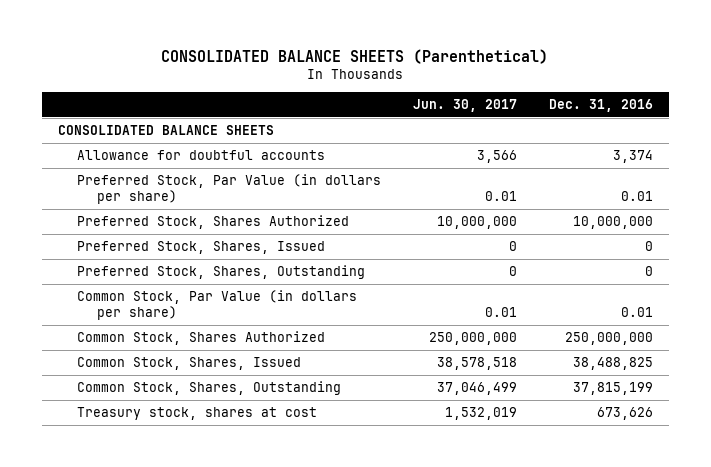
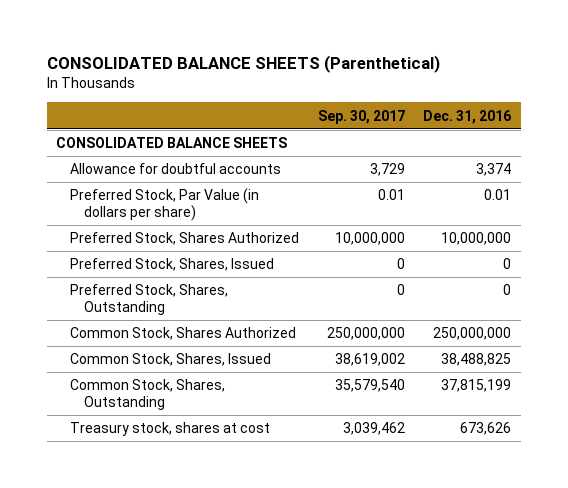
- | Jun. 30, 2017 | Dec. 31, 2016
+ | Sep. 30, 2017 | Dec. 31, 2016
- Common Stock, Par Value (in dollars per share) | 0.01 | 0.01

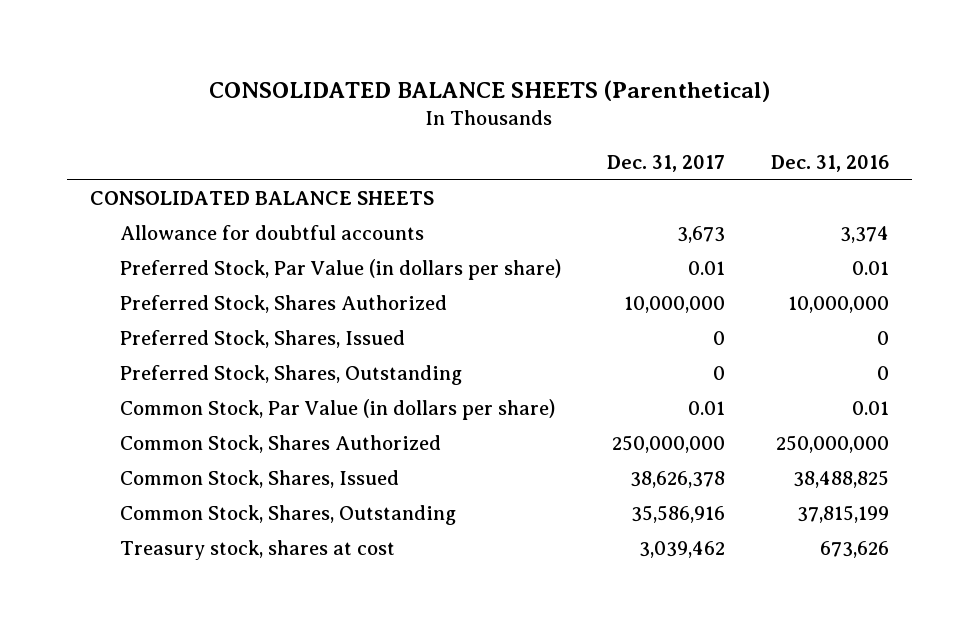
- | Sep. 30, 2017 | Dec. 31, 2016
+ | Dec. 31, 2017 | Dec. 31, 2016
+ Common Stock, Par Value (in dollars per share) | 0.01 | 0.01

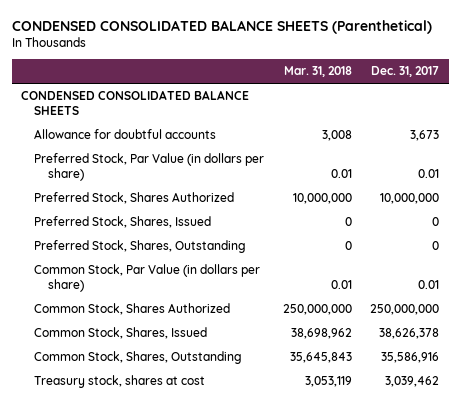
- CONSOLIDATED BALANCE SHEETS (Parenthetical)
+ CONDENSED CONSOLIDATED BALANCE SHEETS (Parenthetical)
- | Dec. 31, 2017 | Dec. 31, 2016
+ | Mar. 31, 2018 | Dec. 31, 2017
- CONSOLIDATED BALANCE SHEETS
+ CONDENSED CONSOLIDATED BALANCE SHEETS

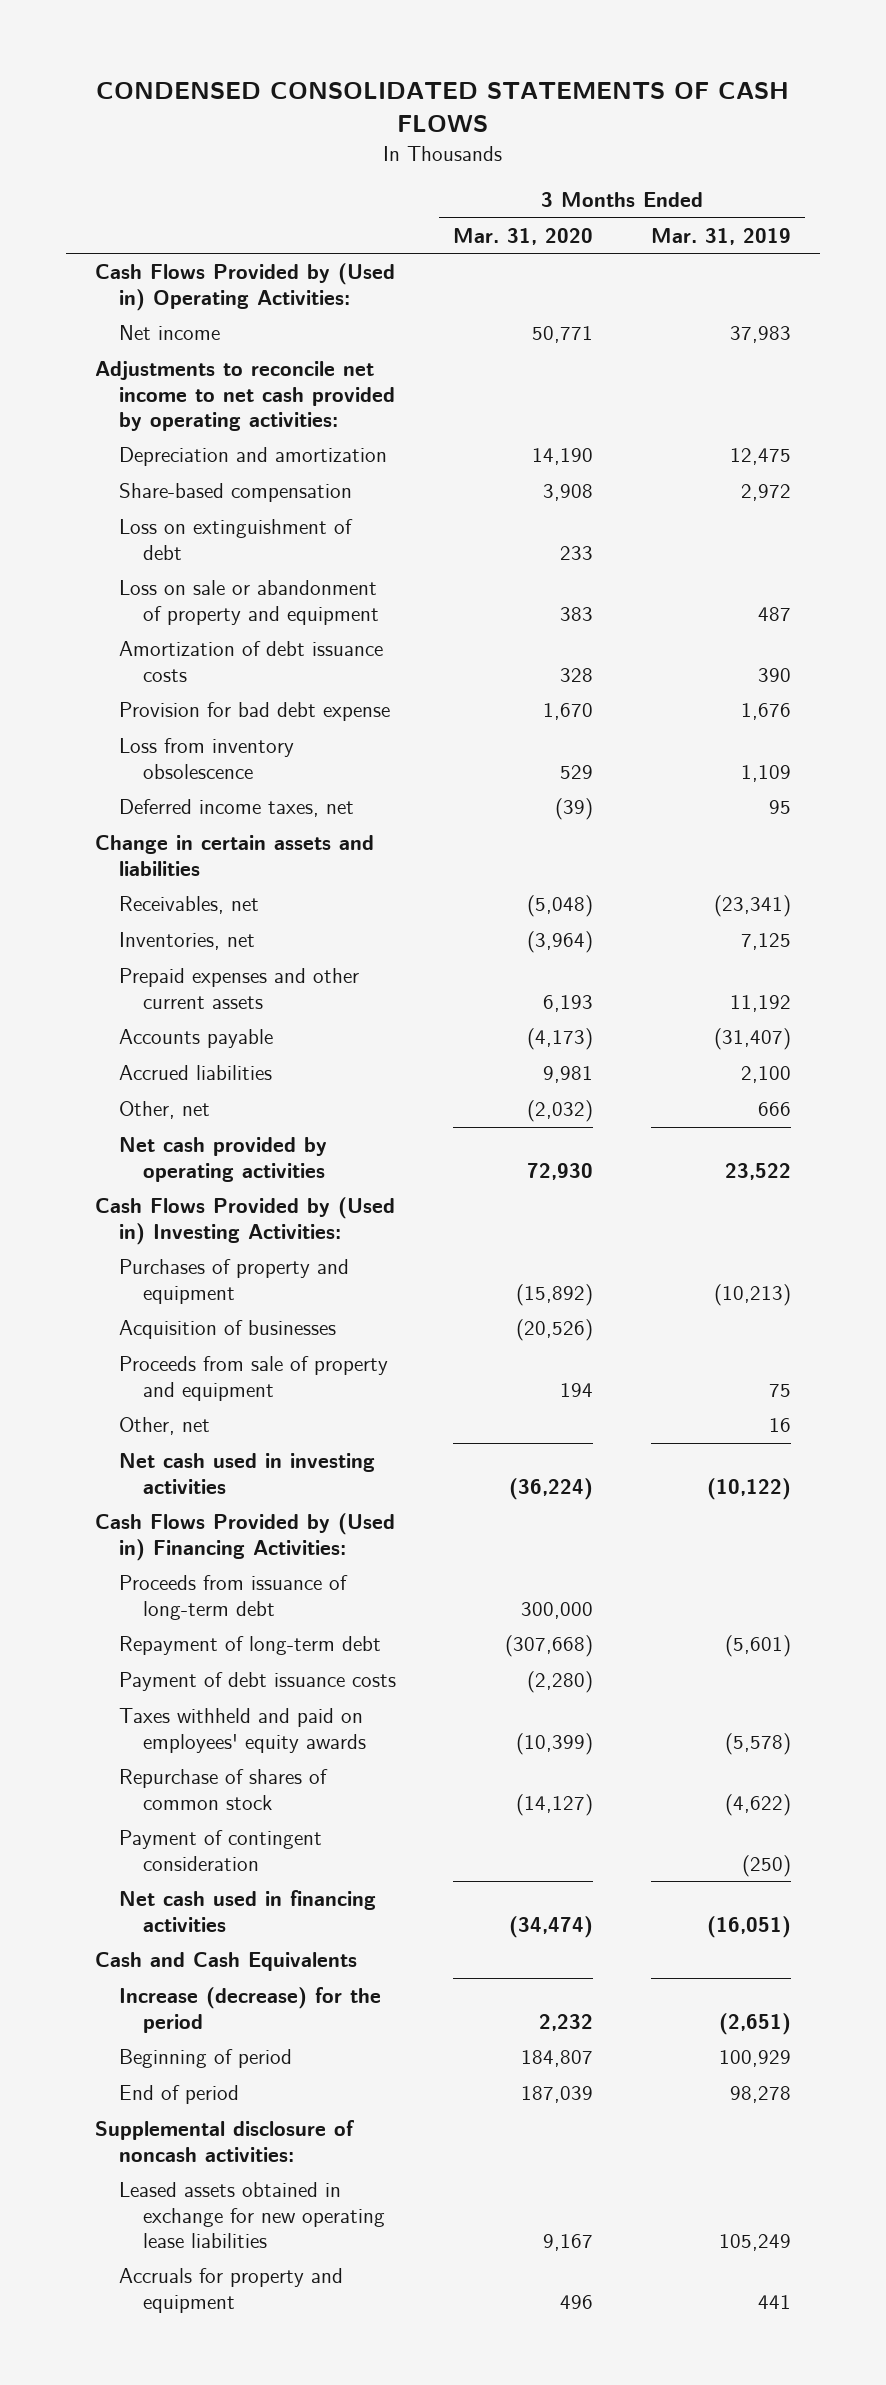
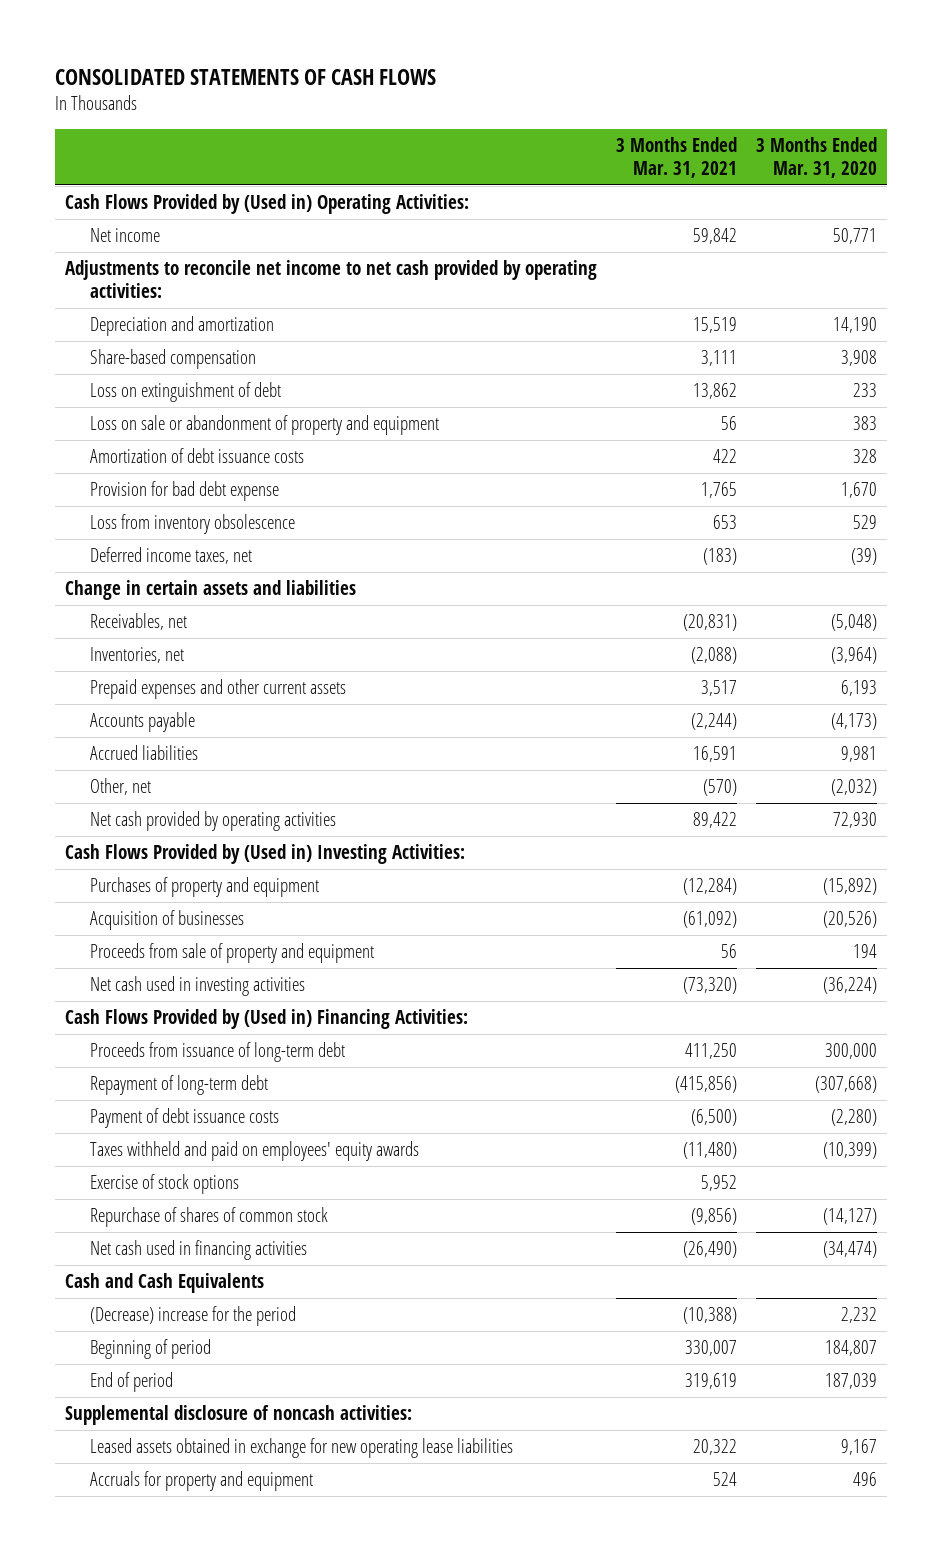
- CONDENSED CONSOLIDATED STATEMENTS OF CASH FLOWS
+ CONSOLIDATED STATEMENTS OF CASH FLOWS
- | 3 Months Ended Mar. 31, 2020 | 3 Months Ended Mar. 31, 2019
+ | 3 Months Ended Mar. 31, 2021 | 3 Months Ended Mar. 31, 2020
- Other, net | | 16
+ Exercise of stock options | 5,952 |
- Payment of contingent consideration | | (250)
- Increase (decrease) for the period | 2,232 | (2,651)
+ (Decrease) increase for the period | (10,388) | 2,232

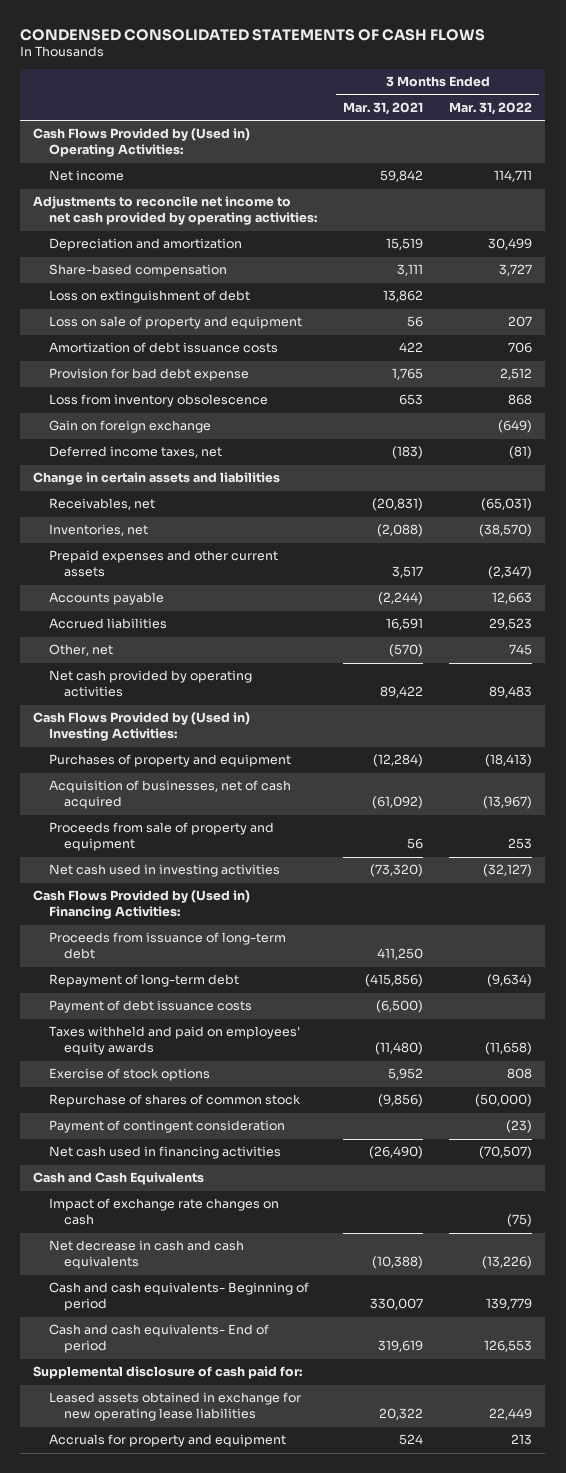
- CONSOLIDATED STATEMENTS OF CASH FLOWS
+ CONDENSED CONSOLIDATED STATEMENTS OF CASH FLOWS
- | 3 Months Ended Mar. 31, 2021 | 3 Months Ended Mar. 31, 2020
+ | 3 Months Ended Mar. 31, 2021 | 3 Months Ended Mar. 31, 2022
- Loss on sale or abandonment of property and equipment | 56 | 383
+ Loss on sale of property and equipment | 56 | 207
+ Gain on foreign exchange | | (649)
- Acquisition of businesses | (61,092) | (20,526)
+ Acquisition of businesses, net of cash acquired | (61,092) | (13,967)
+ Payment of contingent consideration | | (23)
- (Decrease) increase for the period | (10,388) | 2,232
- Beginning of period | 330,007 | 184,807
- End of period | 319,619 | 187,039
- Supplemental disclosure of noncash activities:
+ Impact of exchange rate changes on cash | | (75)
+ Net decrease in cash and cash equivalents | (10,388) | (13,226)
+ Cash and cash equivalents- Beginning of period | 330,007 | 139,779
+ Cash and cash equivalents- End of period | 319,619 | 126,553
+ Supplemental disclosure of cash paid for:

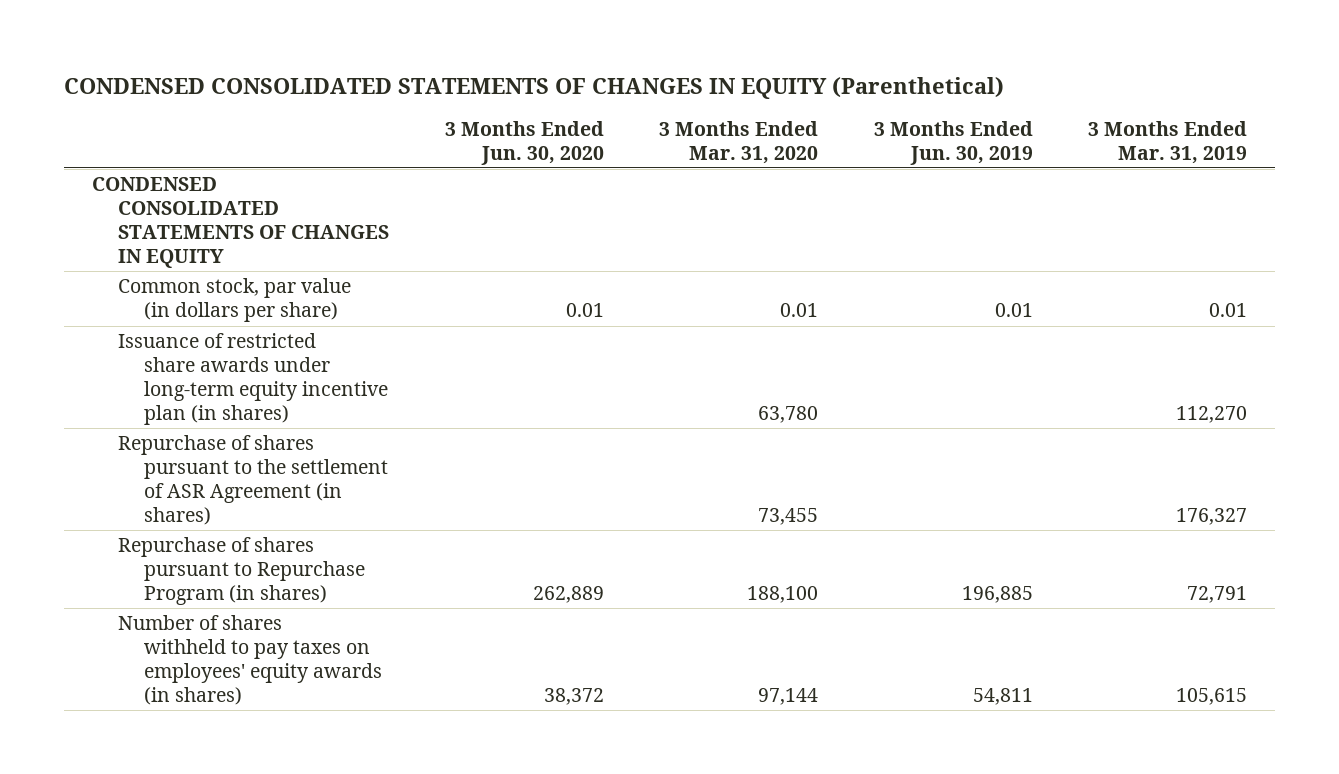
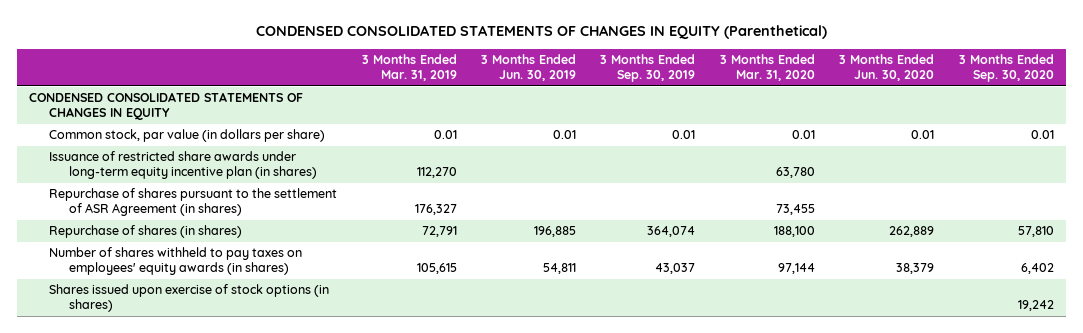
- | 3 Months Ended Jun. 30, 2020 | 3 Months Ended Mar. 31, 2020 | 3 Months Ended Jun. 30, 2019 | 3 Months Ended Mar. 31, 2019
+ | 3 Months Ended Mar. 31, 2019 | 3 Months Ended Jun. 30, 2019 | 3 Months Ended Sep. 30, 2019 | 3 Months Ended Mar. 31, 2020 | 3 Months Ended Jun. 30, 2020 | 3 Months Ended Sep. 30, 2020
- Repurchase of shares pursuant to Repurchase Program (in shares) | 262,889 | 188,100 | 196,885 | 72,791
- Number of shares withheld to pay taxes on employees' equity awards (in shares) | 38,372 | 97,144 | 54,811 | 105,615
+ Repurchase of shares (in shares) | 72,791 | 196,885 | 364,074 | 188,100 | 262,889 | 57,810
+ Number of shares withheld to pay taxes on employees' equity awards (in shares) | 105,615 | 54,811 | 43,037 | 97,144 | 38,379 | 6,402
+ Shares issued upon exercise of stock options (in shares) | | | | | | 19,242

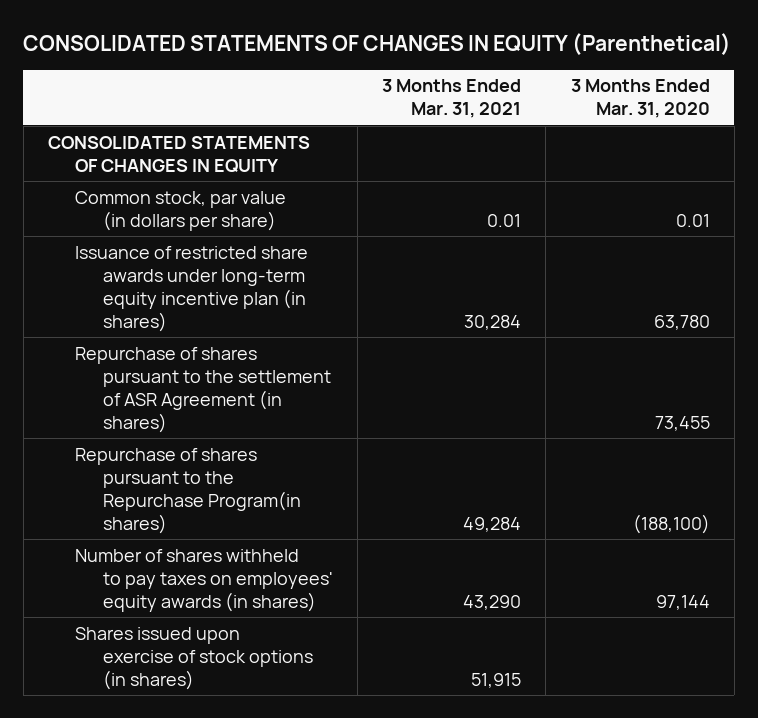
- CONDENSED CONSOLIDATED STATEMENTS OF CHANGES IN EQUITY (Parenthetical)
+ CONSOLIDATED STATEMENTS OF CHANGES IN EQUITY (Parenthetical)
- | 3 Months Ended Mar. 31, 2019 | 3 Months Ended Jun. 30, 2019 | 3 Months Ended Sep. 30, 2019 | 3 Months Ended Mar. 31, 2020 | 3 Months Ended Jun. 30, 2020 | 3 Months Ended Sep. 30, 2020
+ | 3 Months Ended Mar. 31, 2021 | 3 Months Ended Mar. 31, 2020
- CONDENSED CONSOLIDATED STATEMENTS OF CHANGES IN EQUITY
+ CONSOLIDATED STATEMENTS OF CHANGES IN EQUITY
- Repurchase of shares (in shares) | 72,791 | 196,885 | 364,074 | 188,100 | 262,889 | 57,810
+ Repurchase of shares pursuant to the Repurchase Program(in shares) | 49,284 | (188,100)

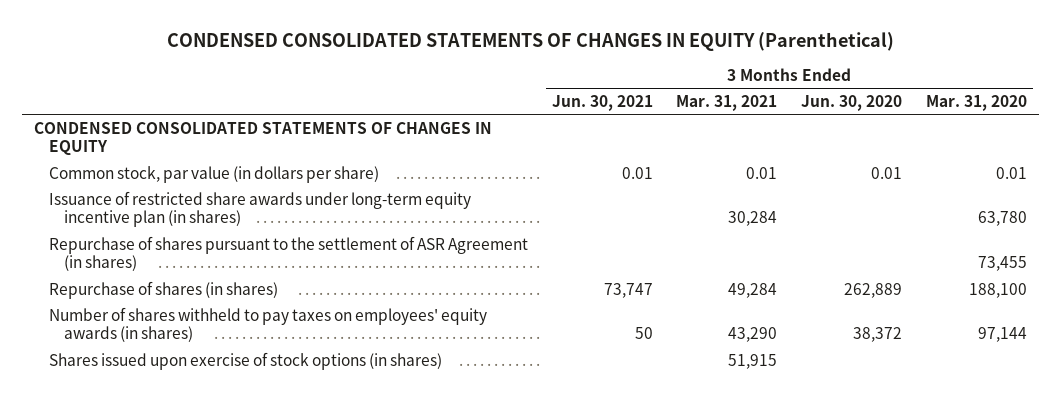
- CONSOLIDATED STATEMENTS OF CHANGES IN EQUITY (Parenthetical)
+ CONDENSED CONSOLIDATED STATEMENTS OF CHANGES IN EQUITY (Parenthetical)
- | 3 Months Ended Mar. 31, 2021 | 3 Months Ended Mar. 31, 2020
+ | 3 Months Ended Jun. 30, 2021 | 3 Months Ended Mar. 31, 2021 | 3 Months Ended Jun. 30, 2020 | 3 Months Ended Mar. 31, 2020
- CONSOLIDATED STATEMENTS OF CHANGES IN EQUITY
+ CONDENSED CONSOLIDATED STATEMENTS OF CHANGES IN EQUITY
- Repurchase of shares pursuant to the Repurchase Program(in shares) | 49,284 | (188,100)
+ Repurchase of shares (in shares) | 73,747 | 49,284 | 262,889 | 188,100

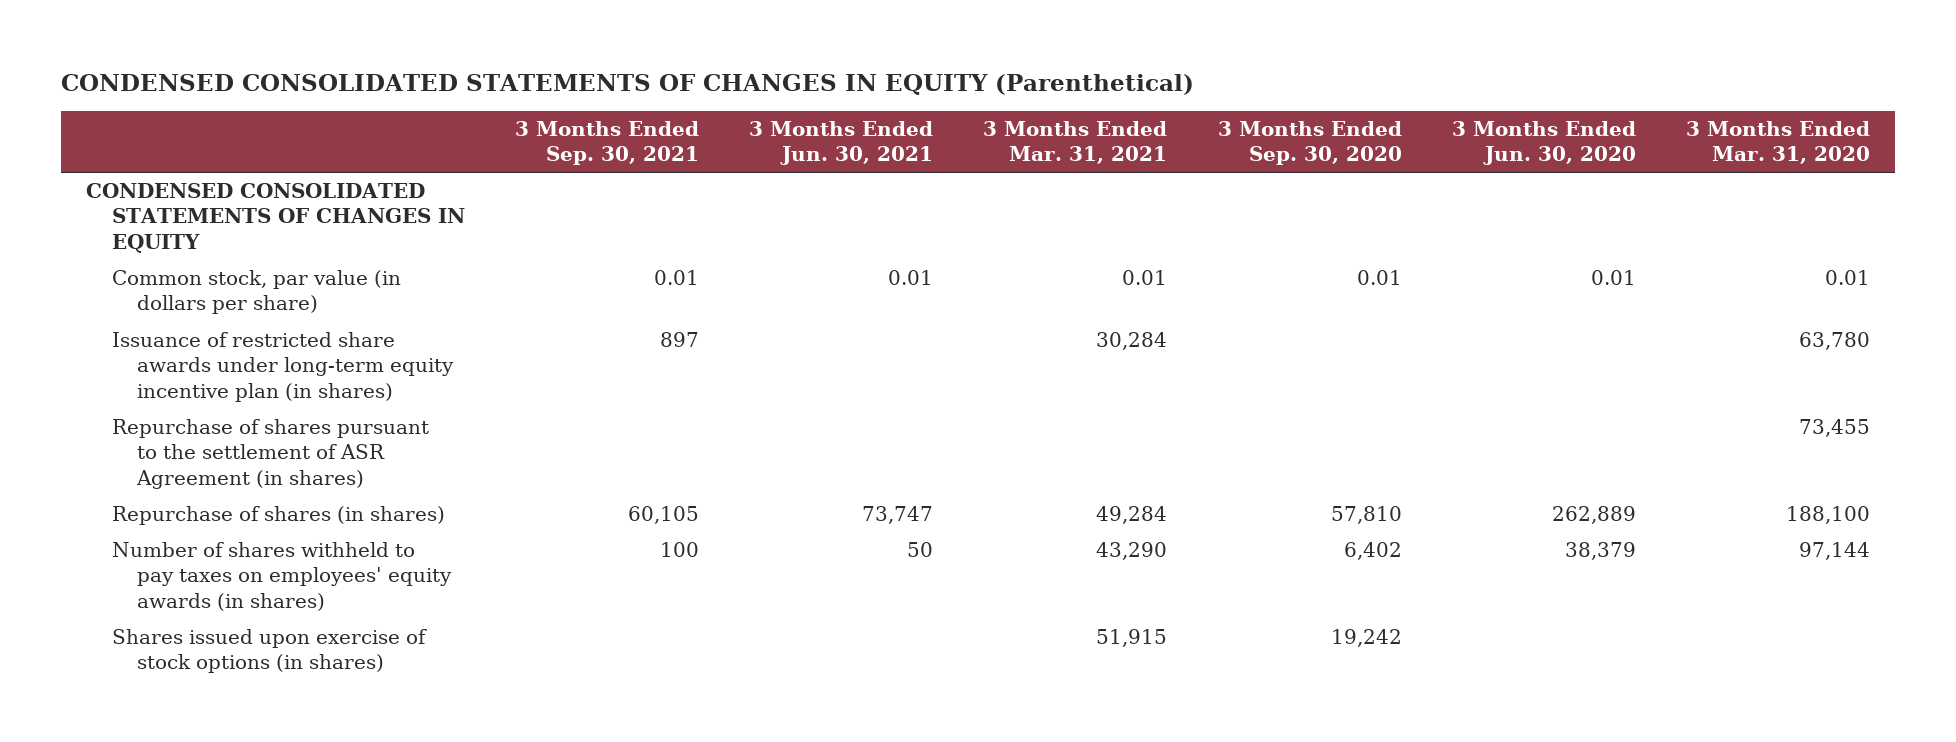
- | 3 Months Ended Jun. 30, 2021 | 3 Months Ended Mar. 31, 2021 | 3 Months Ended Jun. 30, 2020 | 3 Months Ended Mar. 31, 2020
+ | 3 Months Ended Sep. 30, 2021 | 3 Months Ended Jun. 30, 2021 | 3 Months Ended Mar. 31, 2021 | 3 Months Ended Sep. 30, 2020 | 3 Months Ended Jun. 30, 2020 | 3 Months Ended Mar. 31, 2020
- Number of shares withheld to pay taxes on employees' equity awards (in shares) | 50 | 43,290 | 38,372 | 97,144
+ Number of shares withheld to pay taxes on employees' equity awards (in shares) | 100 | 50 | 43,290 | 6,402 | 38,379 | 97,144

